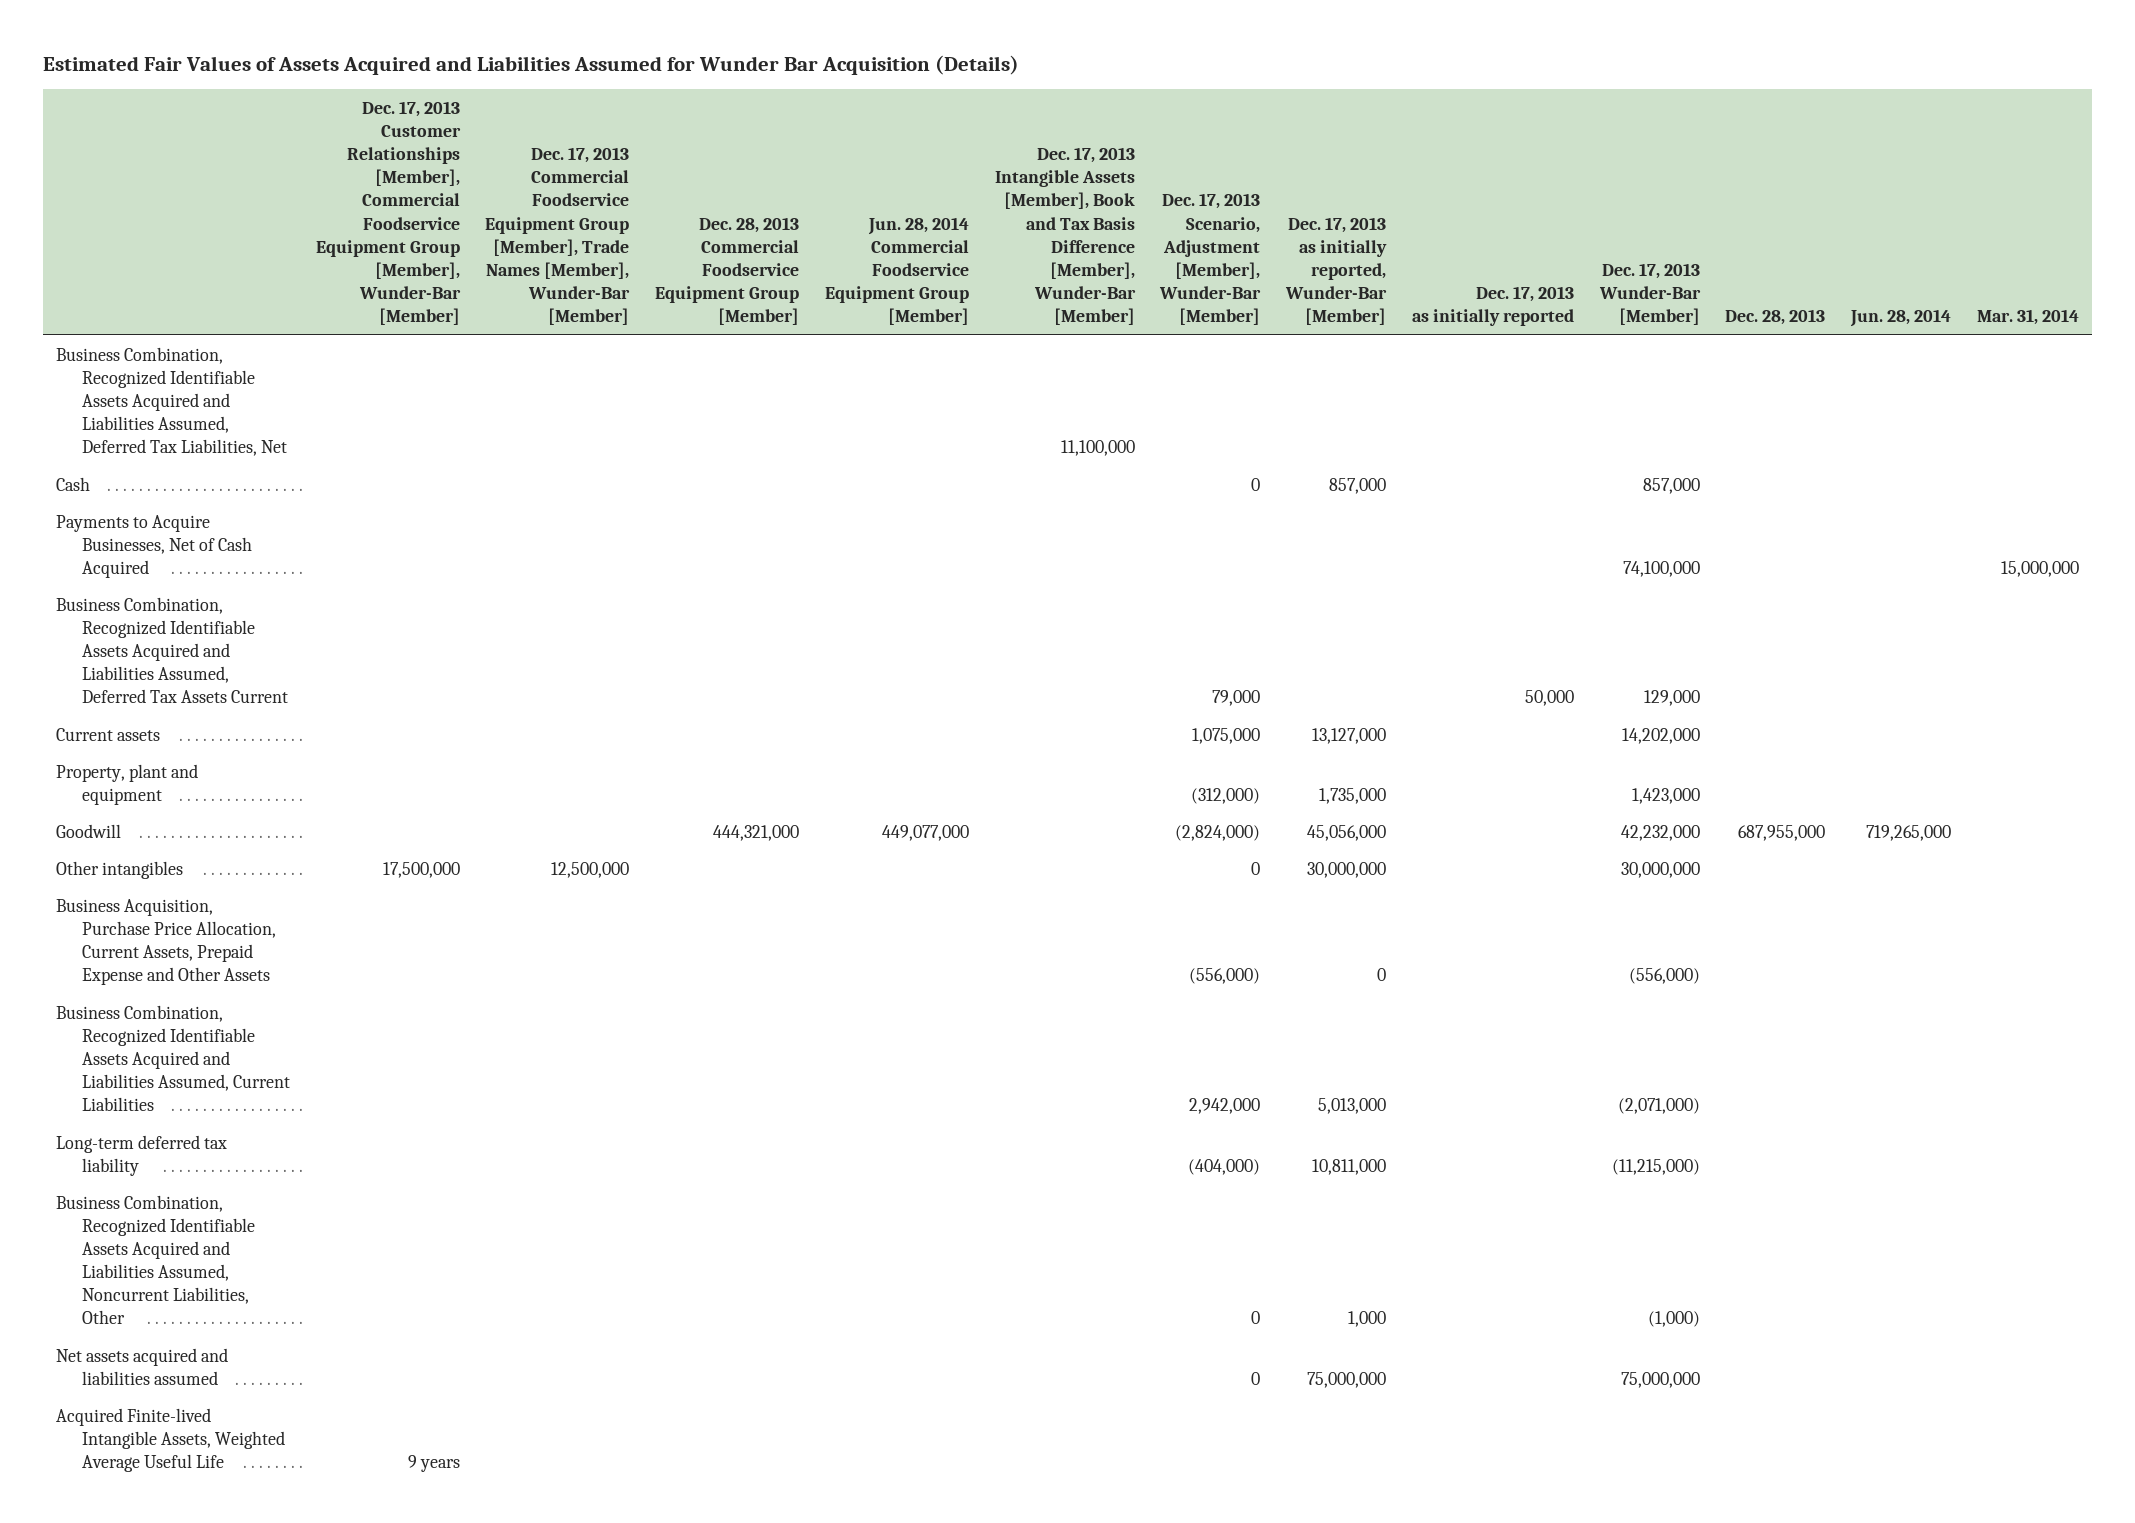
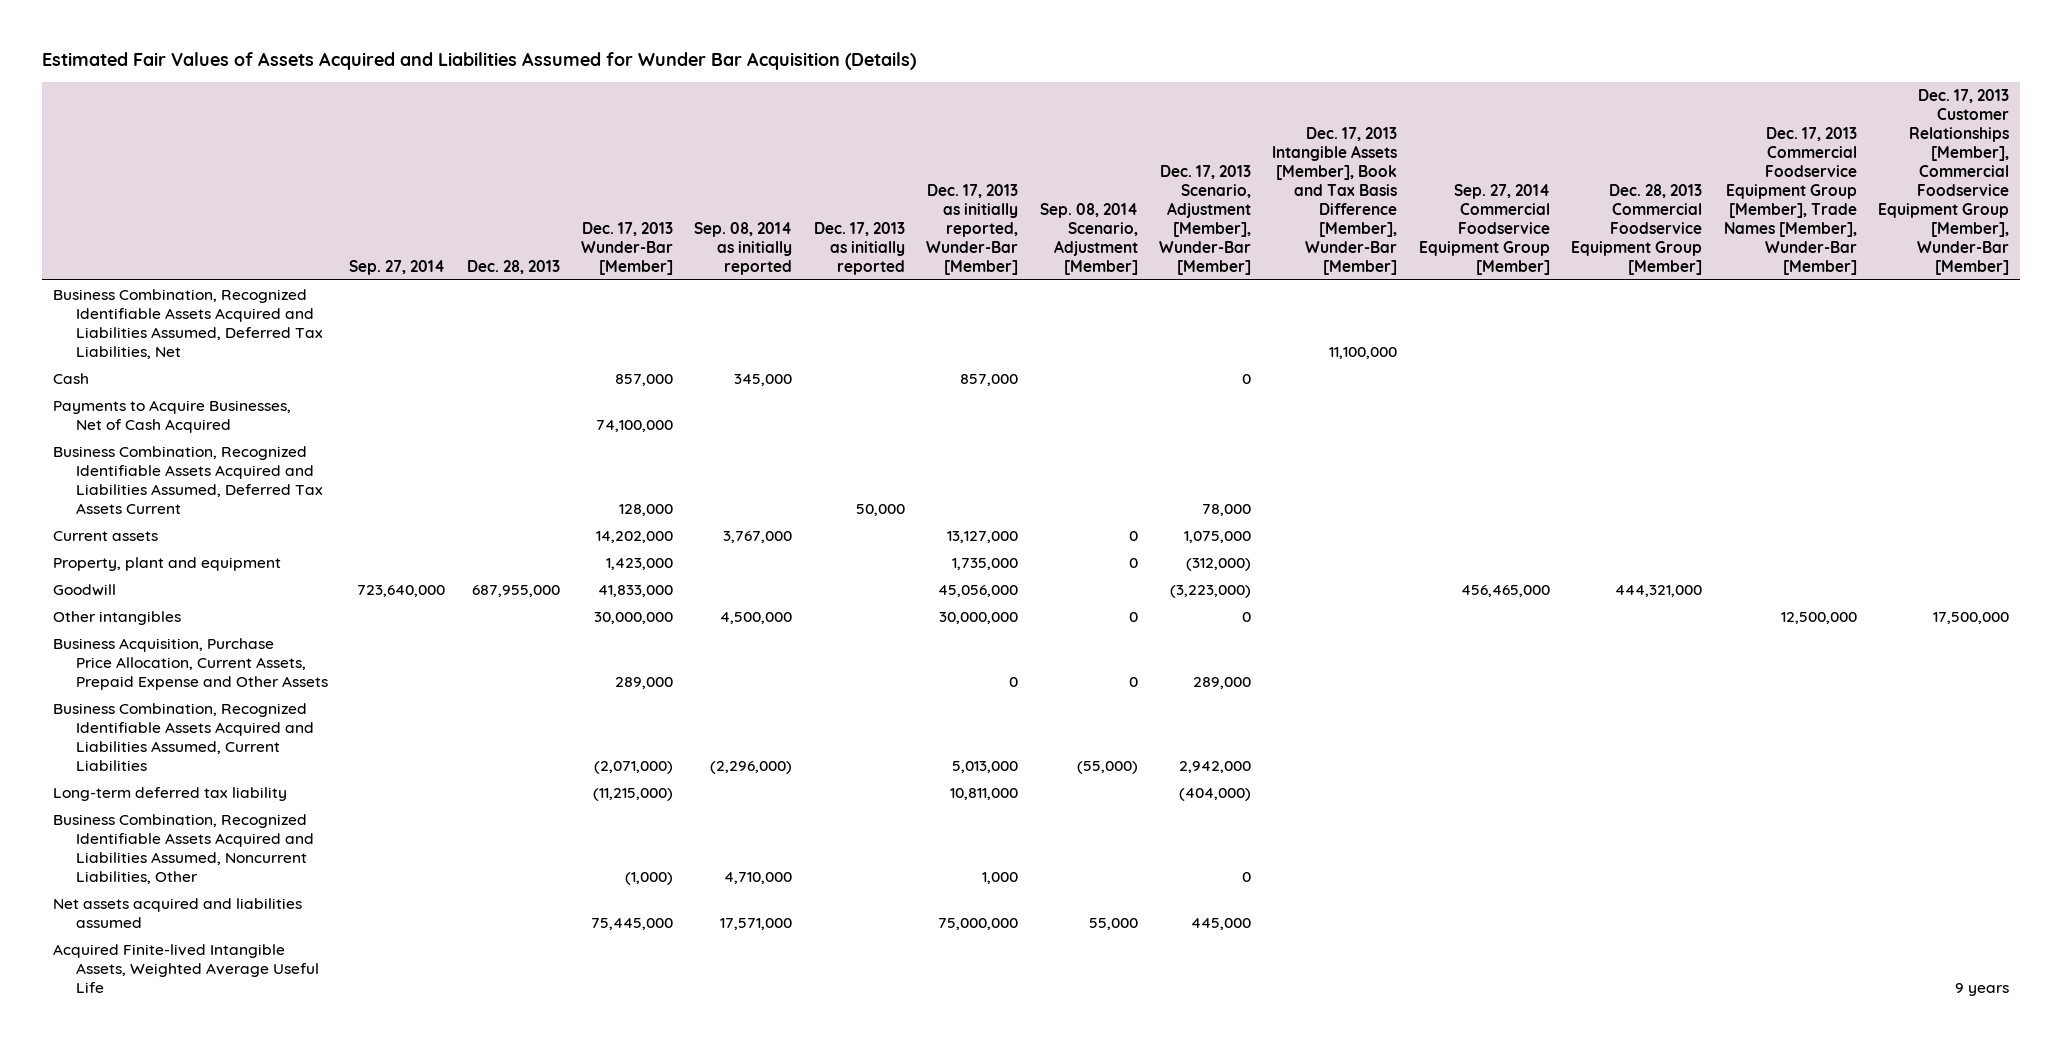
- | Dec. 17, 2013 Customer Relationships [Member], Commercial Foodservice Equipment Group [Member], Wunder-Bar [Member] | Dec. 17, 2013 Commercial Foodservice Equipment Group [Member], Trade Names [Member], Wunder-Bar [Member] | Dec. 28, 2013 Commercial Foodservice Equipment Group [Member] | Jun. 28, 2014 Commercial Foodservice Equipment Group [Member] | Dec. 17, 2013 Intangible Assets [Member], Book and Tax Basis Difference [Member], Wunder-Bar [Member] | Dec. 17, 2013 Scenario, Adjustment [Member], Wunder-Bar [Member] | Dec. 17, 2013 as initially reported, Wunder-Bar [Member] | Dec. 17, 2013 as initially reported | Dec. 17, 2013 Wunder-Bar [Member] | Dec. 28, 2013 | Jun. 28, 2014 | Mar. 31, 2014
+ | Sep. 27, 2014 | Dec. 28, 2013 | Dec. 17, 2013 Wunder-Bar [Member] | Sep. 08, 2014 as initially reported | Dec. 17, 2013 as initially reported | Dec. 17, 2013 as initially reported, Wunder-Bar [Member] | Sep. 08, 2014 Scenario, Adjustment [Member] | Dec. 17, 2013 Scenario, Adjustment [Member], Wunder-Bar [Member] | Dec. 17, 2013 Intangible Assets [Member], Book and Tax Basis Difference [Member], Wunder-Bar [Member] | Sep. 27, 2014 Commercial Foodservice Equipment Group [Member] | Dec. 28, 2013 Commercial Foodservice Equipment Group [Member] | Dec. 17, 2013 Commercial Foodservice Equipment Group [Member], Trade Names [Member], Wunder-Bar [Member] | Dec. 17, 2013 Customer Relationships [Member], Commercial Foodservice Equipment Group [Member], Wunder-Bar [Member]
- Business Combination, Recognized Identifiable Assets Acquired and Liabilities Assumed, Deferred Tax Assets Current | | | | | | 79,000 | | 50,000 | 129,000 | | |
+ Business Combination, Recognized Identifiable Assets Acquired and Liabilities Assumed, Deferred Tax Assets Current | | | 128,000 | | 50,000 | | | 78,000 | | | | |
- Goodwill | | | 444,321,000 | 449,077,000 | | (2,824,000) | 45,056,000 | | 42,232,000 | 687,955,000 | 719,265,000 |
+ Goodwill | 723,640,000 | 687,955,000 | 41,833,000 | | | 45,056,000 | | (3,223,000) | | 456,465,000 | 444,321,000 | |
- Business Acquisition, Purchase Price Allocation, Current Assets, Prepaid Expense and Other Assets | | | | | | (556,000) | 0 | | (556,000) | | |
+ Business Acquisition, Purchase Price Allocation, Current Assets, Prepaid Expense and Other Assets | | | 289,000 | | | 0 | 0 | 289,000 | | | | |
- Net assets acquired and liabilities assumed | | | | | | 0 | 75,000,000 | | 75,000,000 | | |
+ Net assets acquired and liabilities assumed | | | 75,445,000 | 17,571,000 | | 75,000,000 | 55,000 | 445,000 | | | | |

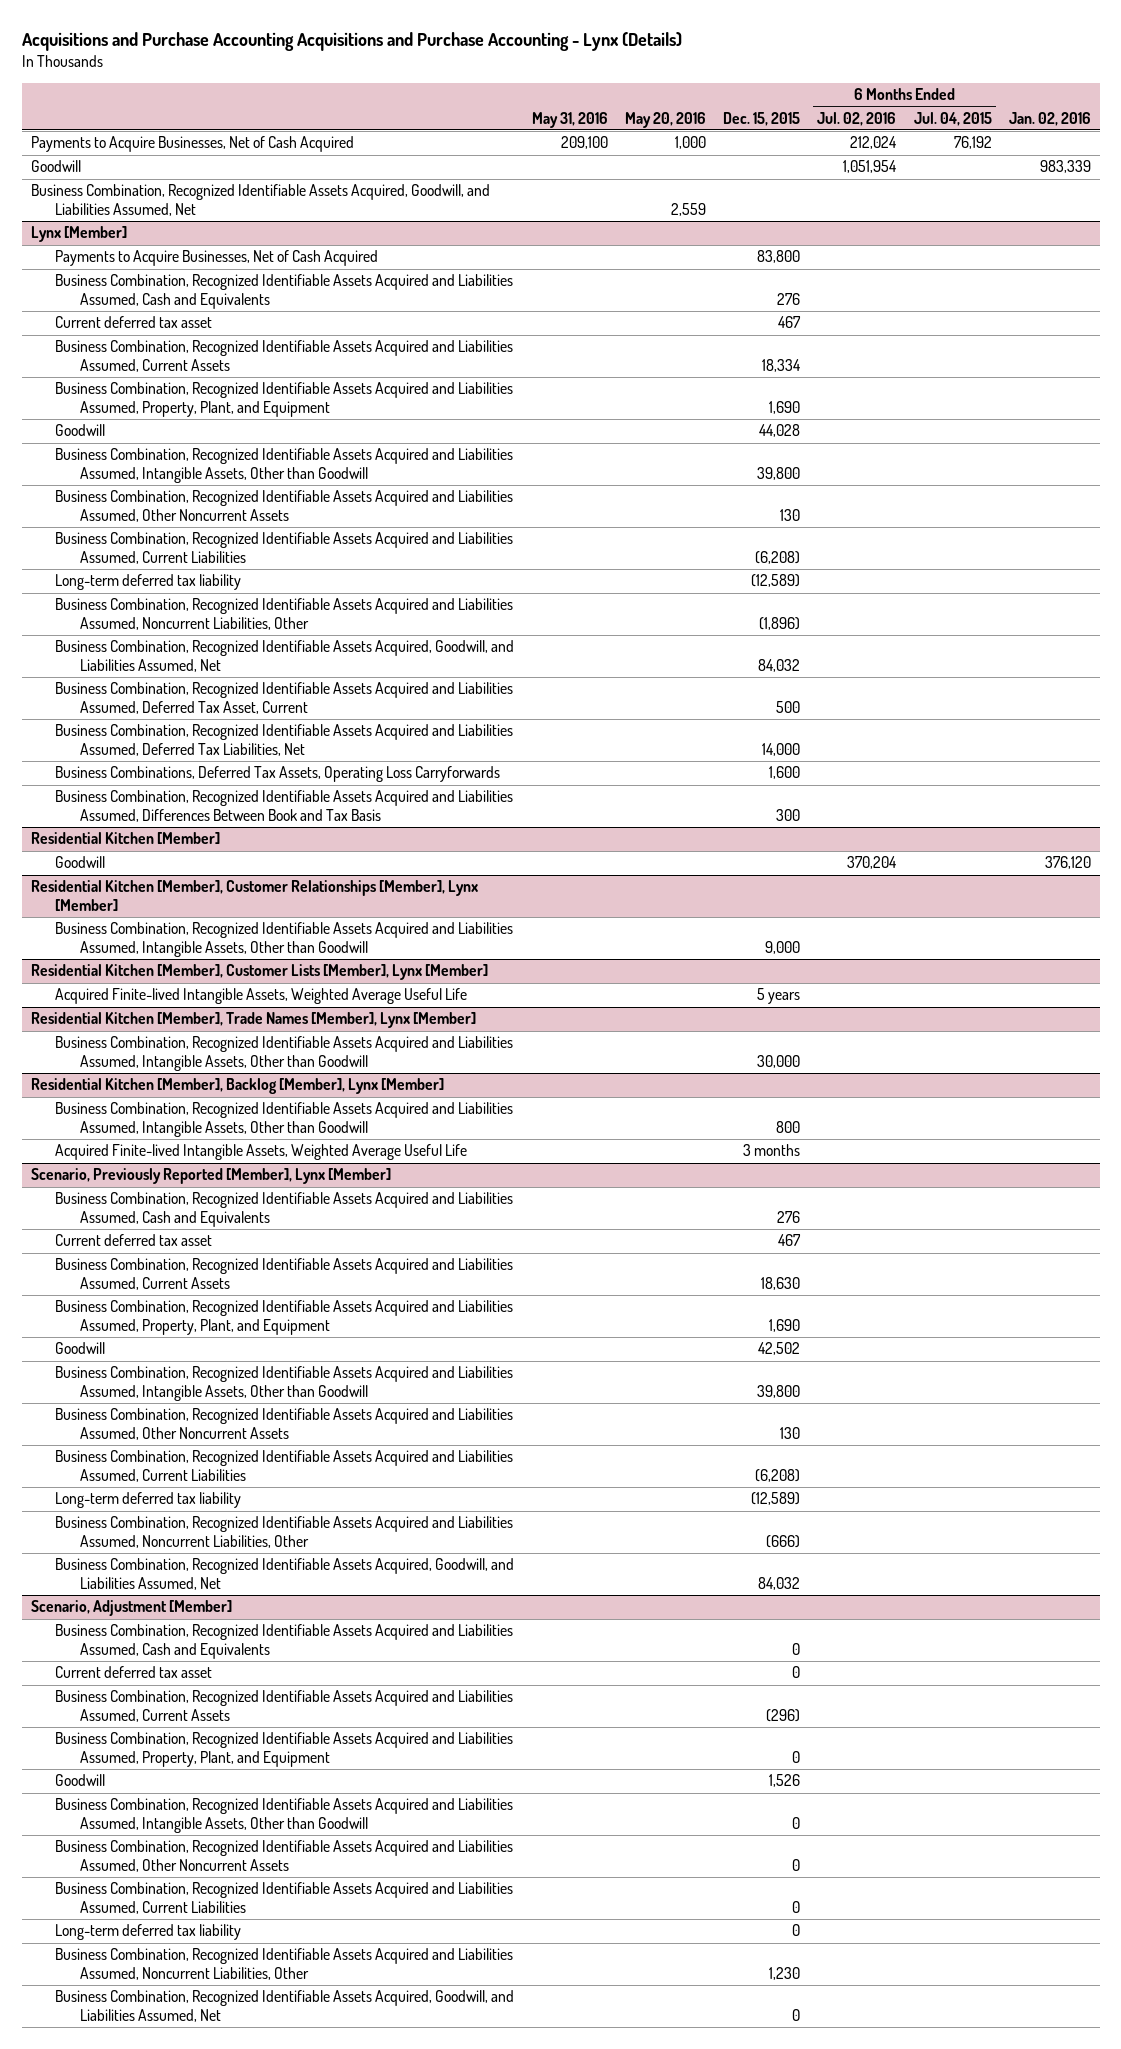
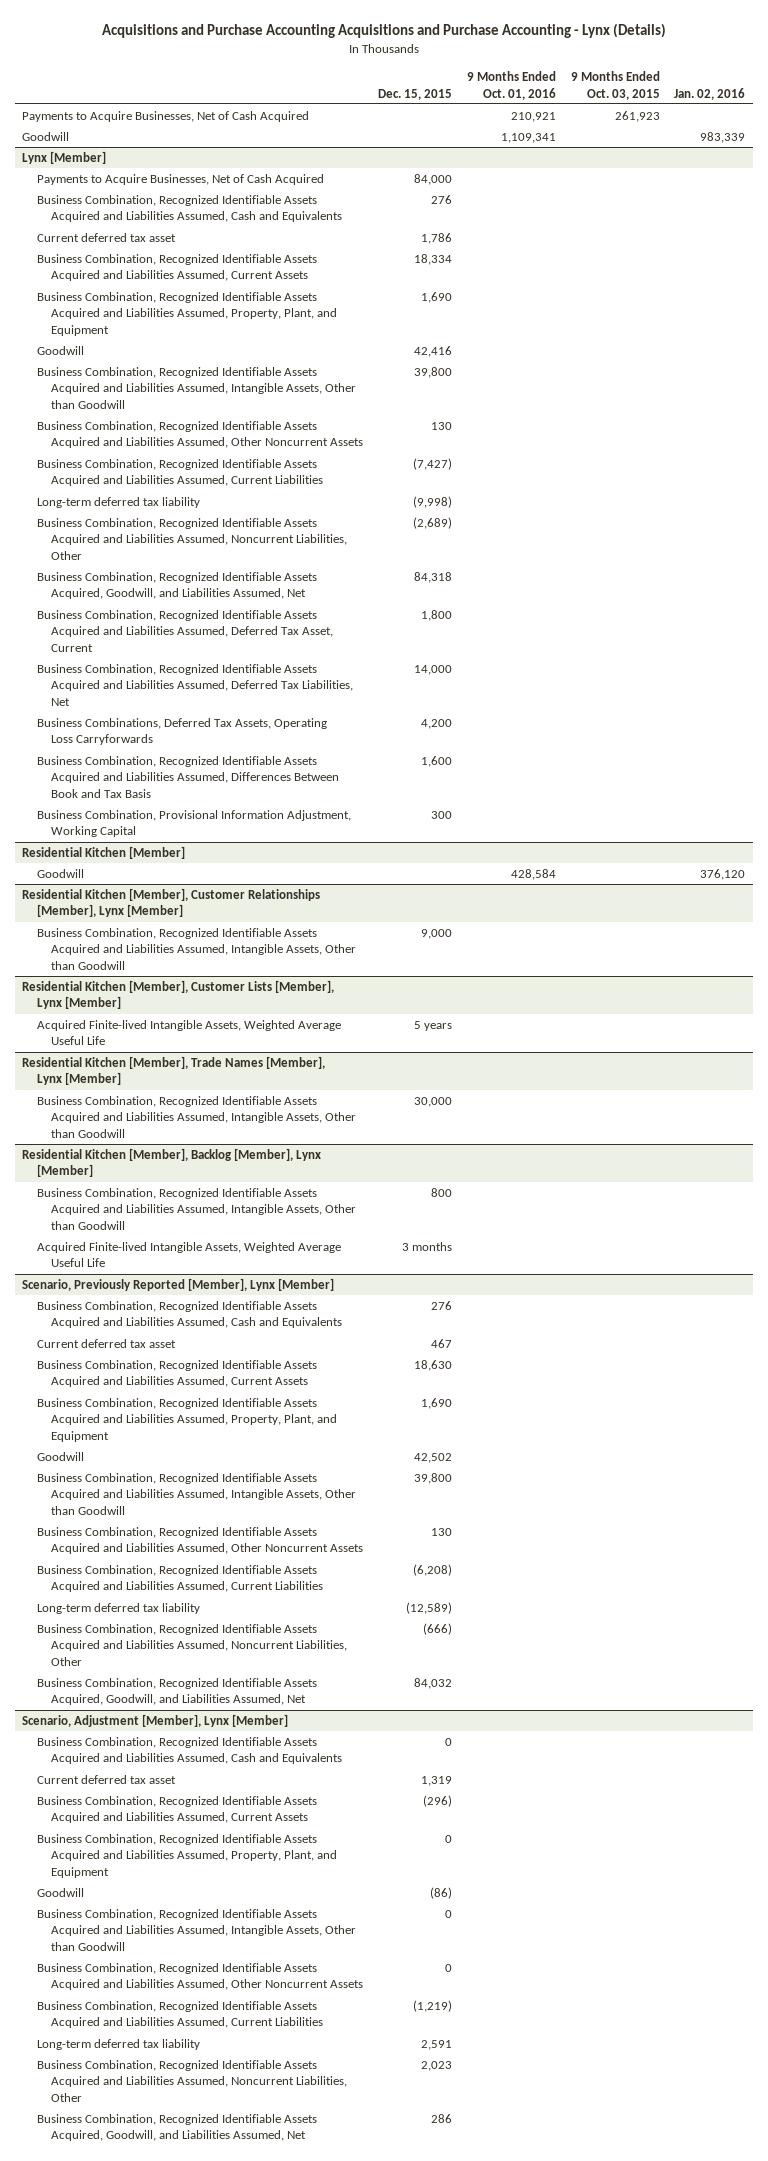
- | May 31, 2016 | May 20, 2016 | Dec. 15, 2015 | 6 Months Ended Jul. 02, 2016 | 6 Months Ended Jul. 04, 2015 | Jan. 02, 2016
+ | Dec. 15, 2015 | 9 Months Ended Oct. 01, 2016 | 9 Months Ended Oct. 03, 2015 | Jan. 02, 2016
- Business Combination, Recognized Identifiable Assets Acquired, Goodwill, and Liabilities Assumed, Net | | 2,559 | | | |
@ Lynx [Member]
- Payments to Acquire Businesses, Net of Cash Acquired | | | 83,800 | | |
+ Payments to Acquire Businesses, Net of Cash Acquired | 84,000 | | |
- Current deferred tax asset | | | 467 | | |
+ Current deferred tax asset | 1,786 | | |
- Goodwill | | | 44,028 | | |
+ Goodwill | 42,416 | | |
- Business Combination, Recognized Identifiable Assets Acquired and Liabilities Assumed, Current Liabilities | | | (6,208) | | |
- Long-term deferred tax liability | | | (12,589) | | |
- Business Combination, Recognized Identifiable Assets Acquired and Liabilities Assumed, Noncurrent Liabilities, Other | | | (1,896) | | |
- Business Combination, Recognized Identifiable Assets Acquired, Goodwill, and Liabilities Assumed, Net | | | 84,032 | | |
- Business Combination, Recognized Identifiable Assets Acquired and Liabilities Assumed, Deferred Tax Asset, Current | | | 500 | | |
+ Business Combination, Recognized Identifiable Assets Acquired and Liabilities Assumed, Current Liabilities | (7,427) | | |
+ Long-term deferred tax liability | (9,998) | | |
+ Business Combination, Recognized Identifiable Assets Acquired and Liabilities Assumed, Noncurrent Liabilities, Other | (2,689) | | |
+ Business Combination, Recognized Identifiable Assets Acquired, Goodwill, and Liabilities Assumed, Net | 84,318 | | |
+ Business Combination, Recognized Identifiable Assets Acquired and Liabilities Assumed, Deferred Tax Asset, Current | 1,800 | | |
- Business Combinations, Deferred Tax Assets, Operating Loss Carryforwards | | | 1,600 | | |
- Business Combination, Recognized Identifiable Assets Acquired and Liabilities Assumed, Differences Between Book and Tax Basis | | | 300 | | |
+ Business Combinations, Deferred Tax Assets, Operating Loss Carryforwards | 4,200 | | |
+ Business Combination, Recognized Identifiable Assets Acquired and Liabilities Assumed, Differences Between Book and Tax Basis | 1,600 | | |
+ Business Combination, Provisional Information Adjustment, Working Capital | 300 | | |
- Scenario, Adjustment [Member]
+ Scenario, Adjustment [Member], Lynx [Member]
- Current deferred tax asset | | | 0 | | |
+ Current deferred tax asset | 1,319 | | |
- Goodwill | | | 1,526 | | |
+ Goodwill | (86) | | |
- Business Combination, Recognized Identifiable Assets Acquired and Liabilities Assumed, Current Liabilities | | | 0 | | |
- Long-term deferred tax liability | | | 0 | | |
- Business Combination, Recognized Identifiable Assets Acquired and Liabilities Assumed, Noncurrent Liabilities, Other | | | 1,230 | | |
- Business Combination, Recognized Identifiable Assets Acquired, Goodwill, and Liabilities Assumed, Net | | | 0 | | |
+ Business Combination, Recognized Identifiable Assets Acquired and Liabilities Assumed, Current Liabilities | (1,219) | | |
+ Long-term deferred tax liability | 2,591 | | |
+ Business Combination, Recognized Identifiable Assets Acquired and Liabilities Assumed, Noncurrent Liabilities, Other | 2,023 | | |
+ Business Combination, Recognized Identifiable Assets Acquired, Goodwill, and Liabilities Assumed, Net | 286 | | |

